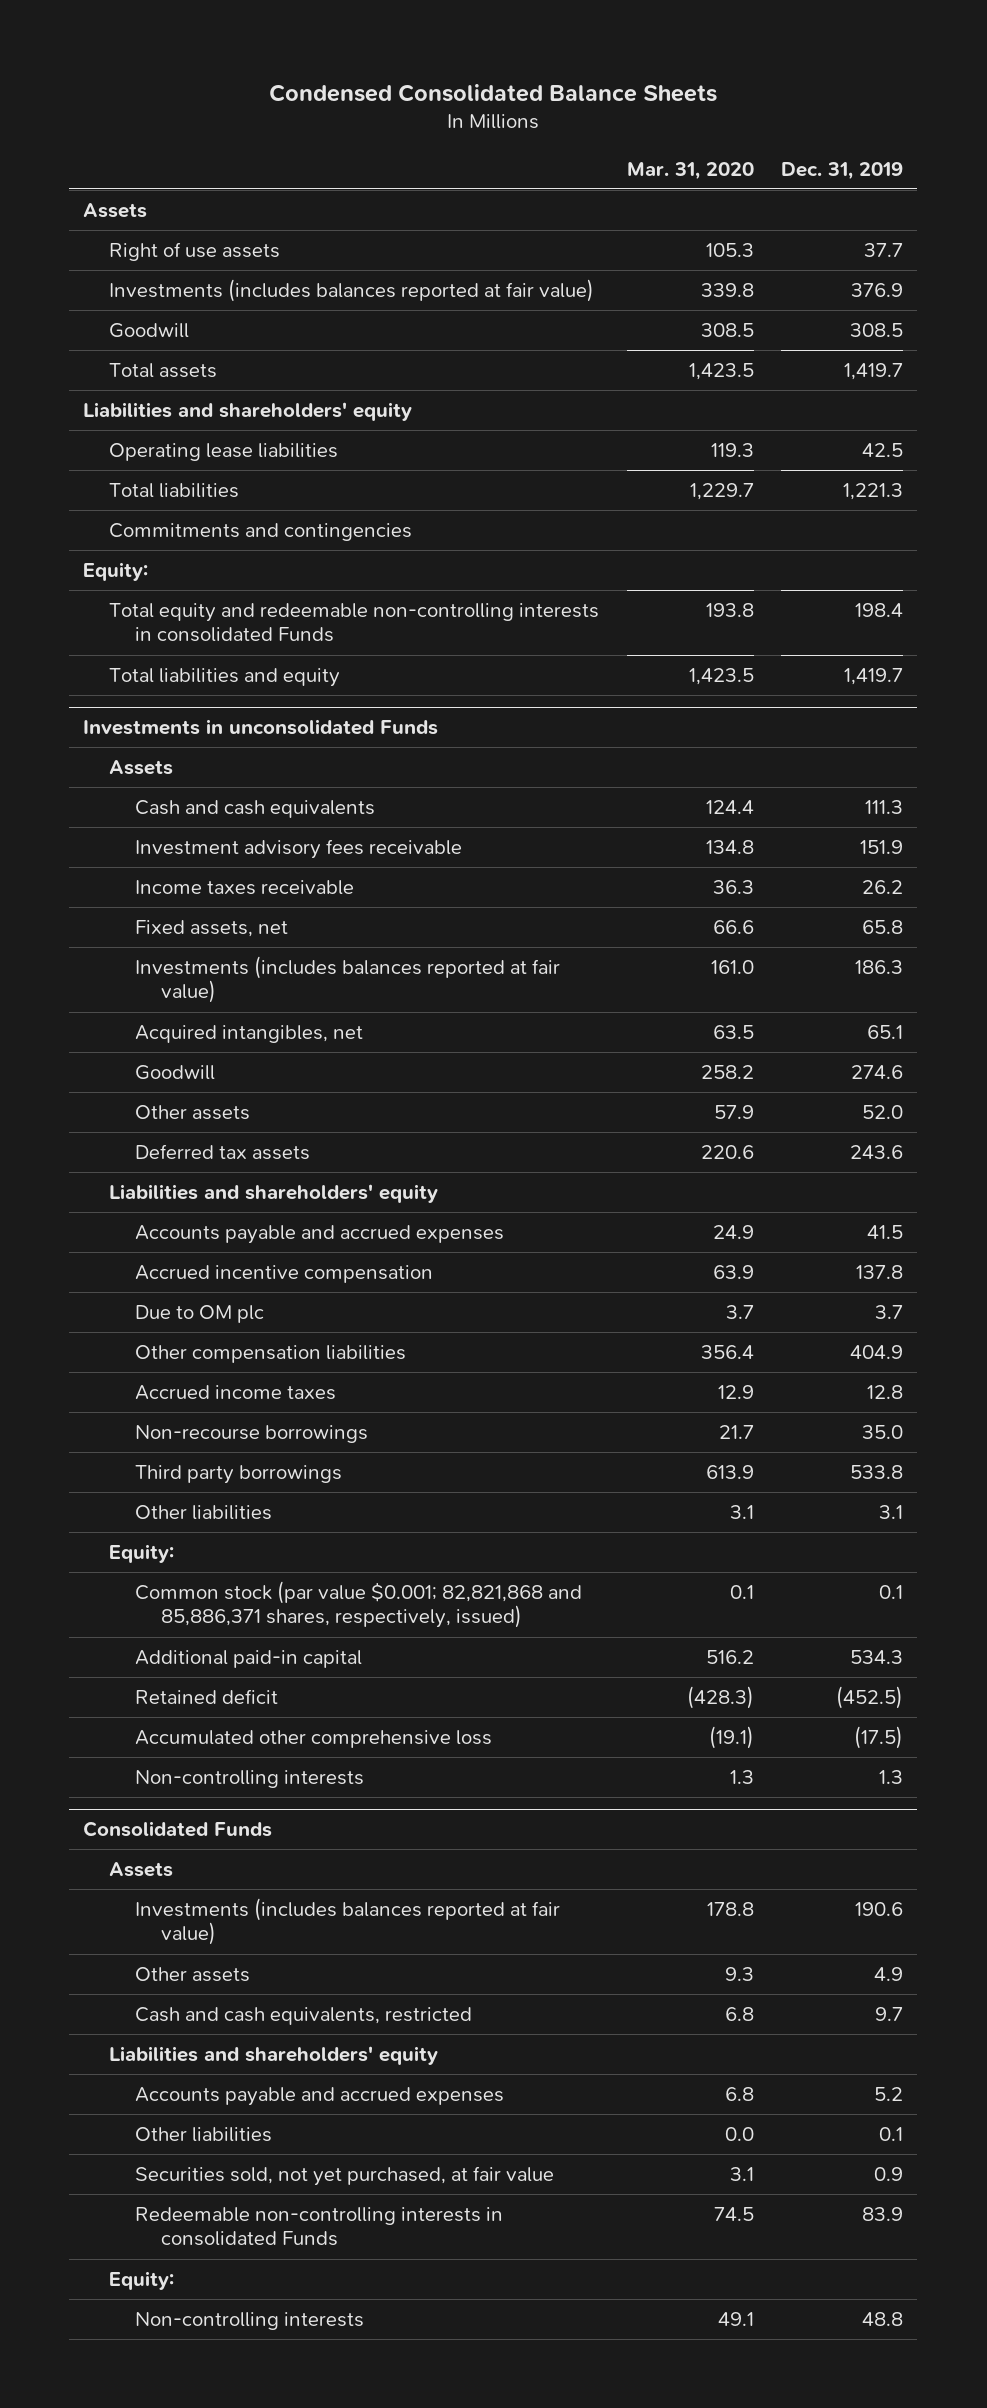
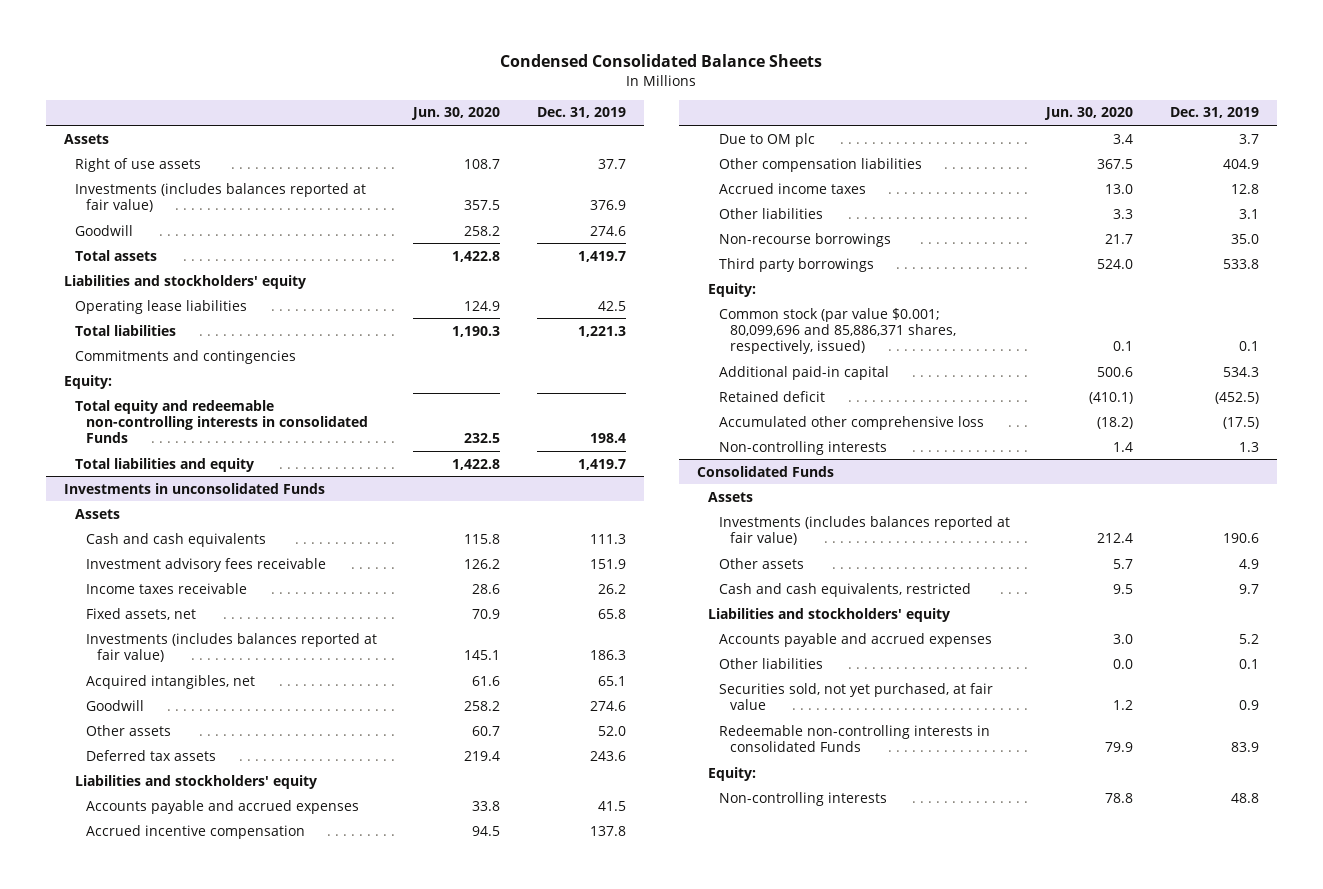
- | Mar. 31, 2020 | Dec. 31, 2019
+ | Jun. 30, 2020 | Dec. 31, 2019
- Goodwill | 308.5 | 308.5
+ Goodwill | 258.2 | 274.6
- Liabilities and shareholders' equity
+ Liabilities and stockholders' equity
@ Investments in unconsolidated Funds
- Liabilities and shareholders' equity
+ Liabilities and stockholders' equity
moved up: Other liabilities | 3.3 | 3.1
- Common stock (par value $0.001; 82,821,868 and 85,886,371 shares, respectively, issued) | 0.1 | 0.1
+ Common stock (par value $0.001; 80,099,696 and 85,886,371 shares, respectively, issued) | 0.1 | 0.1
@ Consolidated Funds
- Liabilities and shareholders' equity
+ Liabilities and stockholders' equity

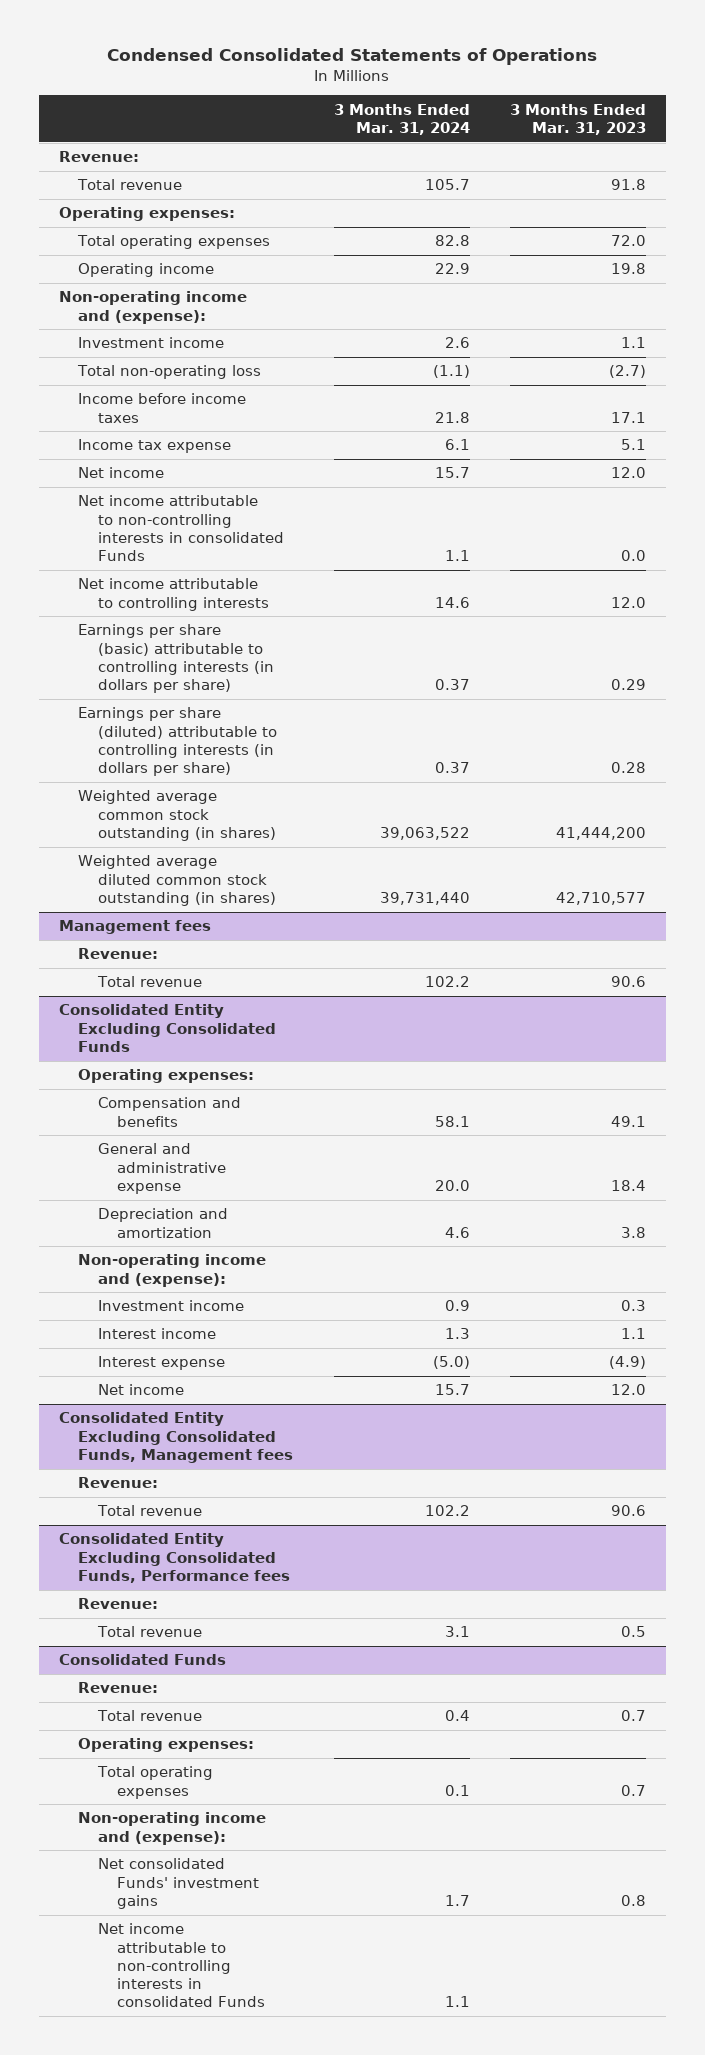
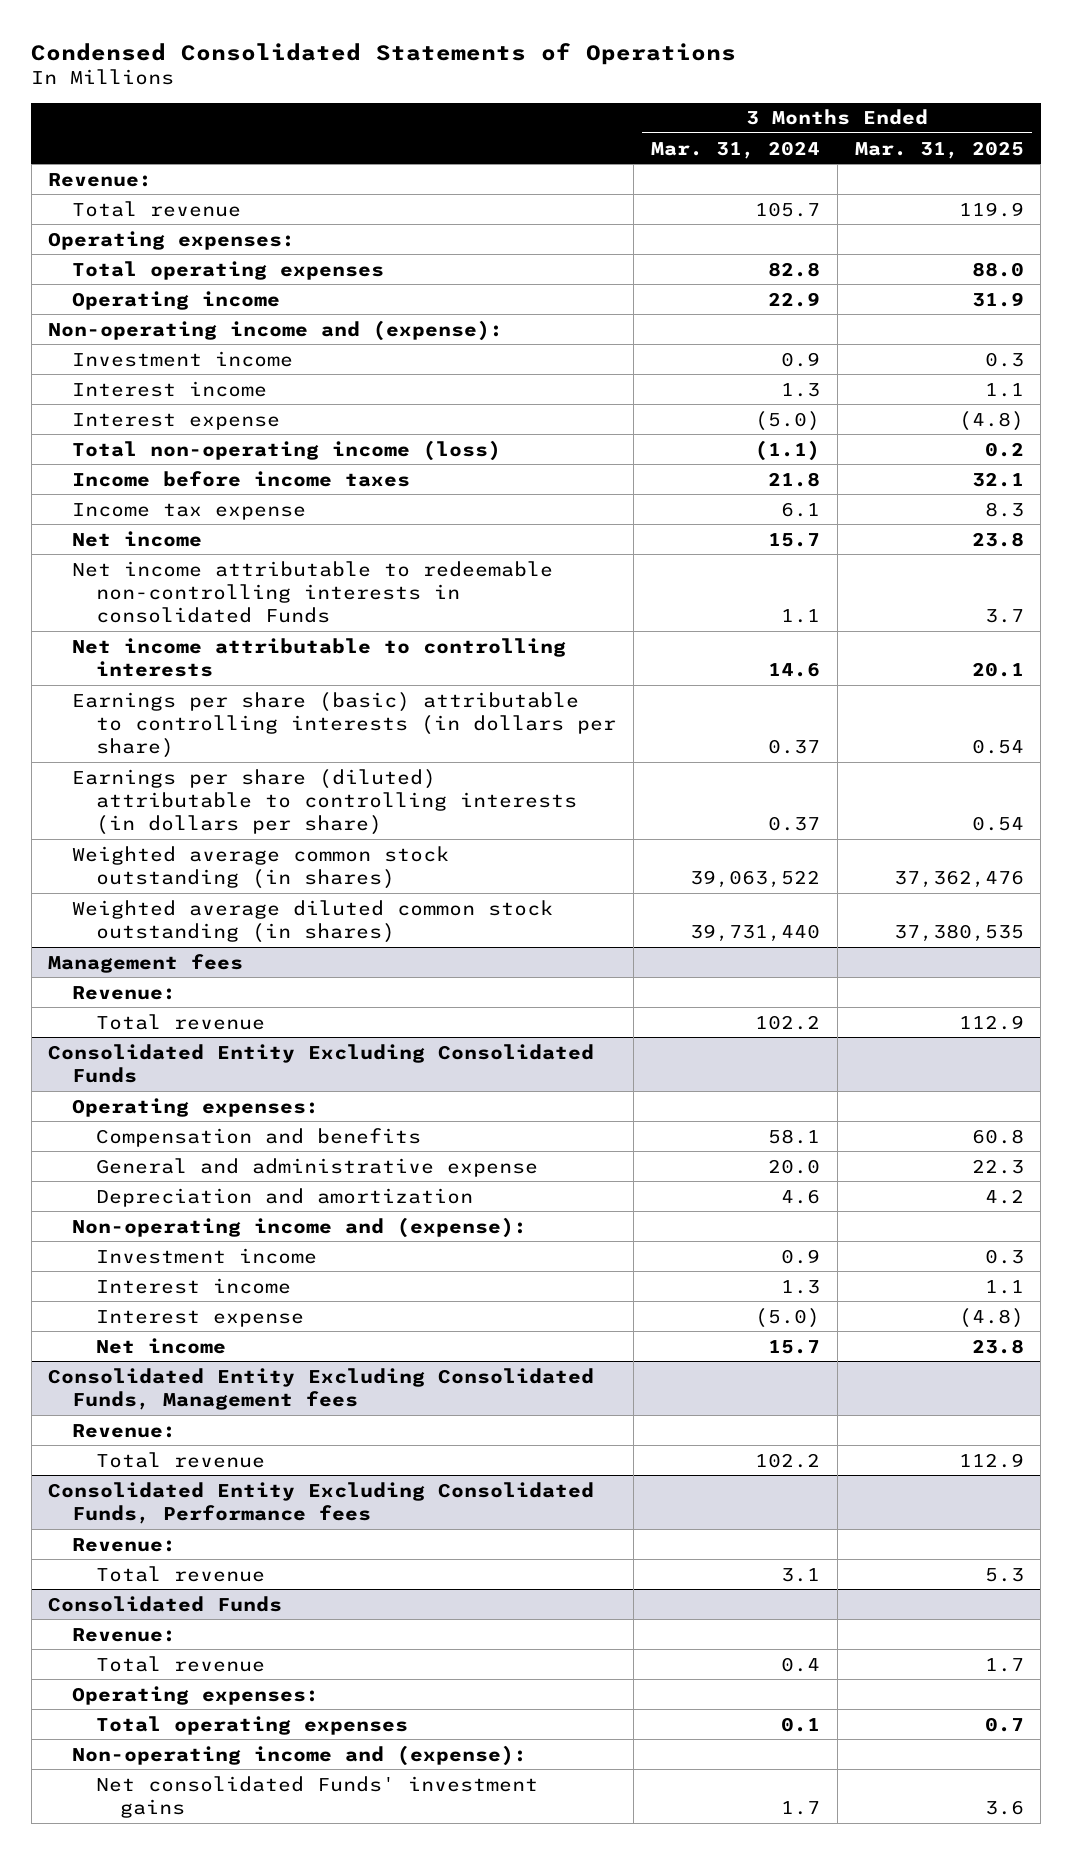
- | 3 Months Ended Mar. 31, 2024 | 3 Months Ended Mar. 31, 2023
+ | 3 Months Ended Mar. 31, 2024 | 3 Months Ended Mar. 31, 2025
- Investment income | 2.6 | 1.1
- Total non-operating loss | (1.1) | (2.7)
+ Investment income | 0.9 | 0.3
+ Interest income | 1.3 | 1.1
+ Interest expense | (5.0) | (4.8)
+ Total non-operating income (loss) | (1.1) | 0.2
- Net income attributable to non-controlling interests in consolidated Funds | 1.1 | 0.0
+ Net income attributable to redeemable non-controlling interests in consolidated Funds | 1.1 | 3.7
@ Consolidated Funds
- Net income attributable to non-controlling interests in consolidated Funds | 1.1 |

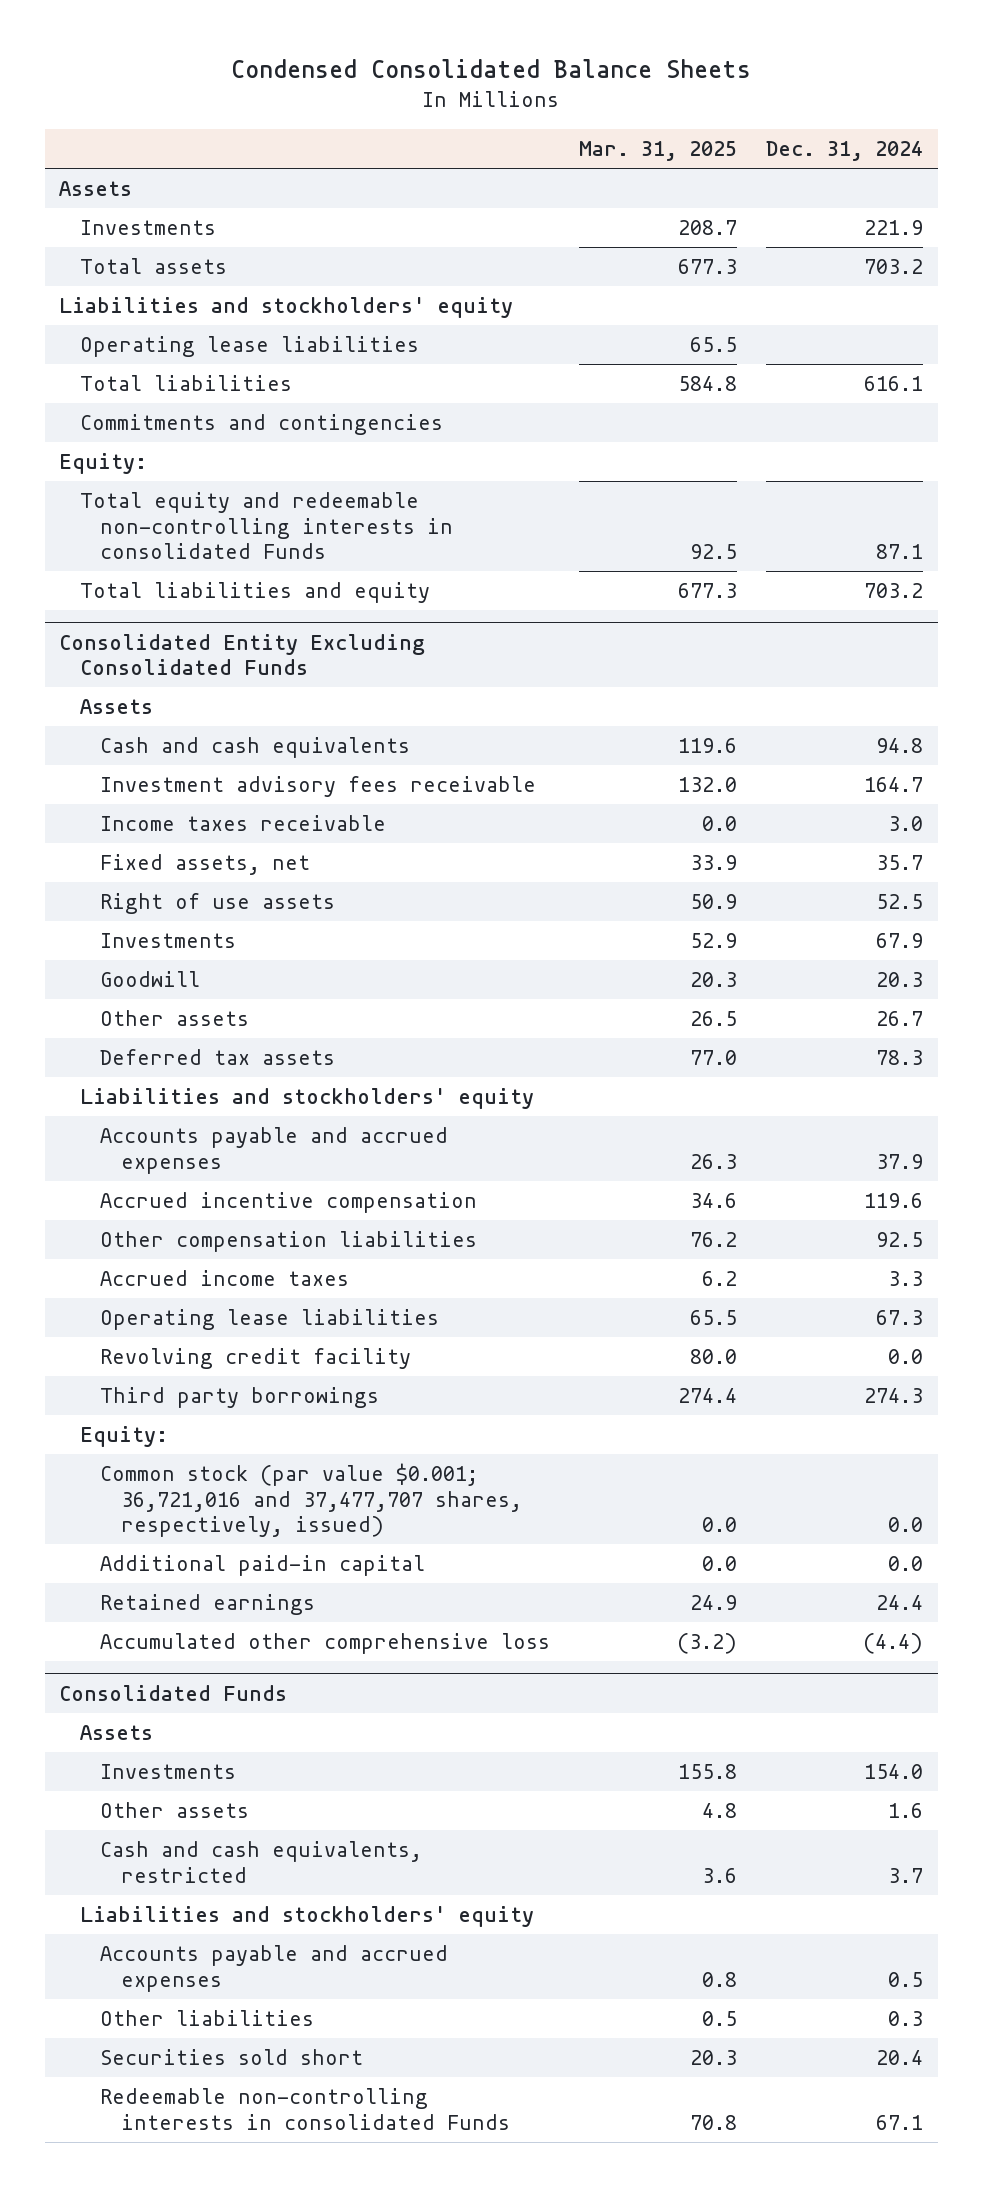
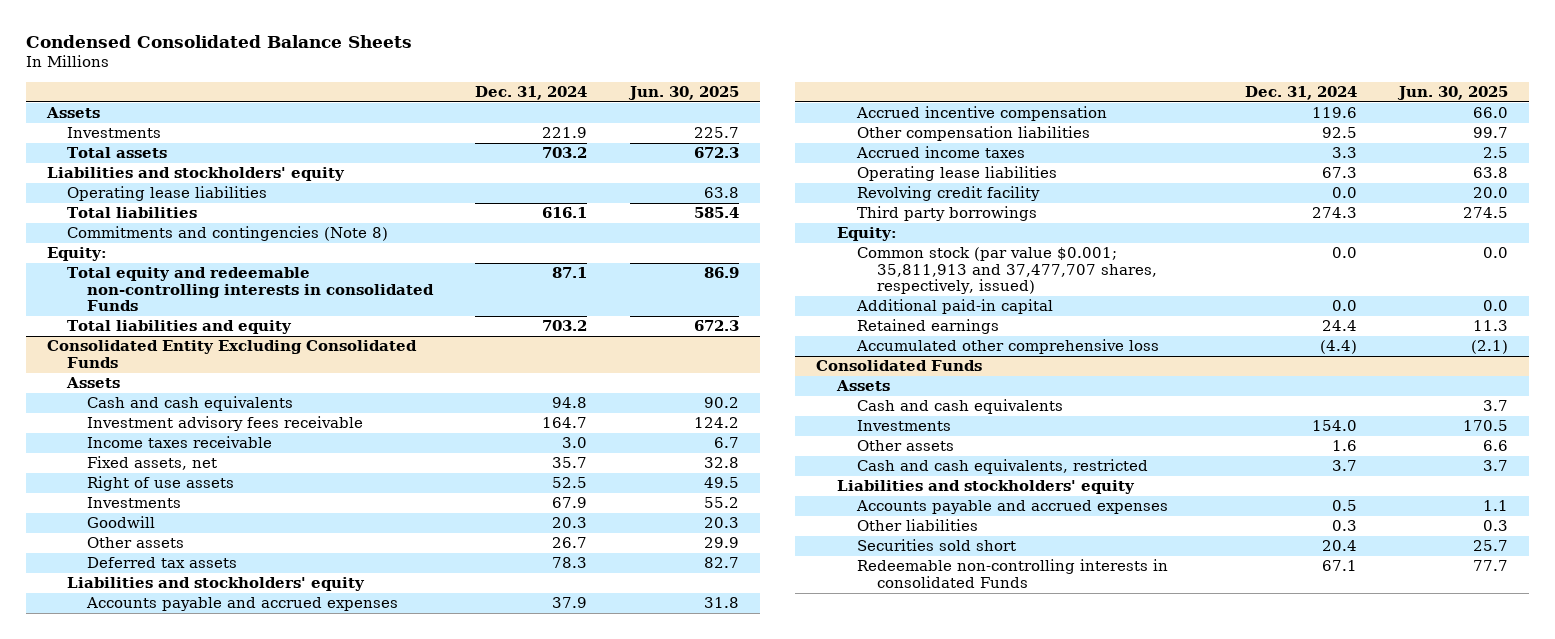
- | Mar. 31, 2025 | Dec. 31, 2024
+ | Dec. 31, 2024 | Jun. 30, 2025
- Commitments and contingencies
+ Commitments and contingencies (Note 8)
@ Consolidated Entity Excluding Consolidated Funds
- Common stock (par value $0.001; 36,721,016 and 37,477,707 shares, respectively, issued) | 0.0 | 0.0
+ Common stock (par value $0.001; 35,811,913 and 37,477,707 shares, respectively, issued) | 0.0 | 0.0
@ Consolidated Funds
+ Cash and cash equivalents | | 3.7

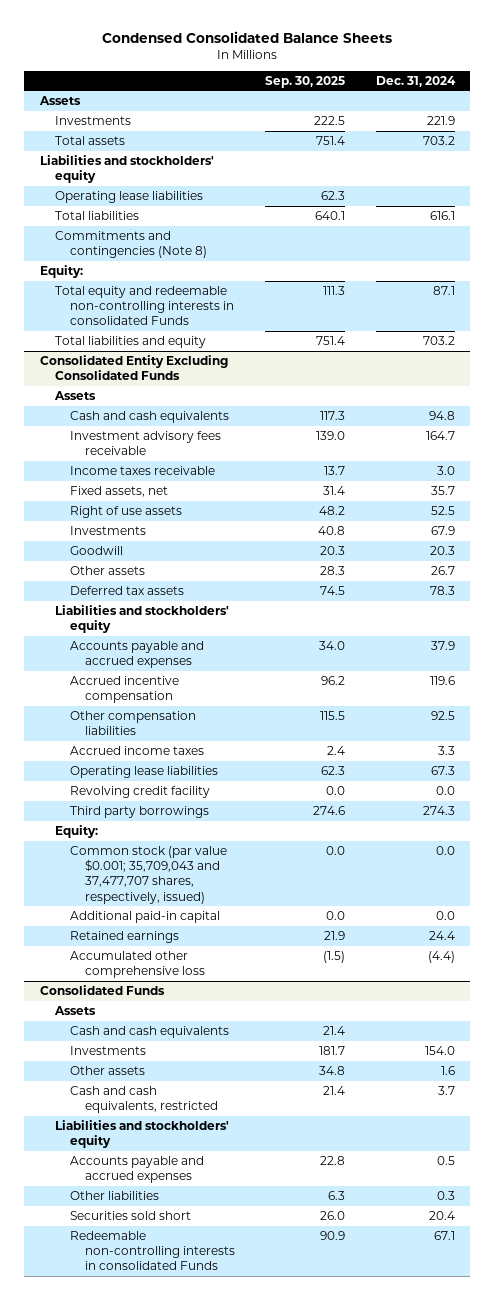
- | Dec. 31, 2024 | Jun. 30, 2025
+ | Sep. 30, 2025 | Dec. 31, 2024
@ Consolidated Entity Excluding Consolidated Funds
- Common stock (par value $0.001; 35,811,913 and 37,477,707 shares, respectively, issued) | 0.0 | 0.0
+ Common stock (par value $0.001; 35,709,043 and 37,477,707 shares, respectively, issued) | 0.0 | 0.0

